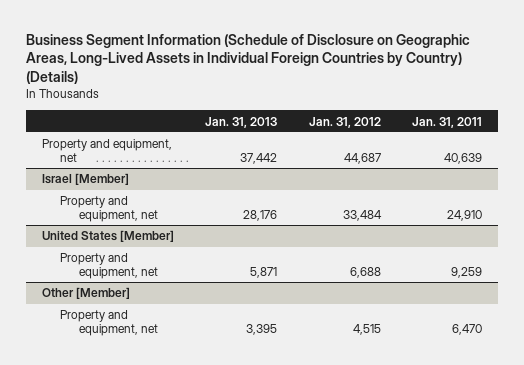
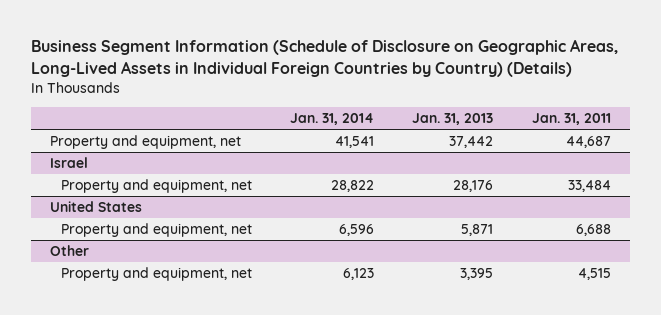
- | Jan. 31, 2013 | Jan. 31, 2012 | Jan. 31, 2011
+ | Jan. 31, 2014 | Jan. 31, 2013 | Jan. 31, 2011
- Property and equipment, net | 37,442 | 44,687 | 40,639
- Israel [Member]
- Property and equipment, net | 28,176 | 33,484 | 24,910
- United States [Member]
- Property and equipment, net | 5,871 | 6,688 | 9,259
- Other [Member]
- Property and equipment, net | 3,395 | 4,515 | 6,470
+ Property and equipment, net | 41,541 | 37,442 | 44,687
+ Israel
+ Property and equipment, net | 28,822 | 28,176 | 33,484
+ United States
+ Property and equipment, net | 6,596 | 5,871 | 6,688
+ Other
+ Property and equipment, net | 6,123 | 3,395 | 4,515

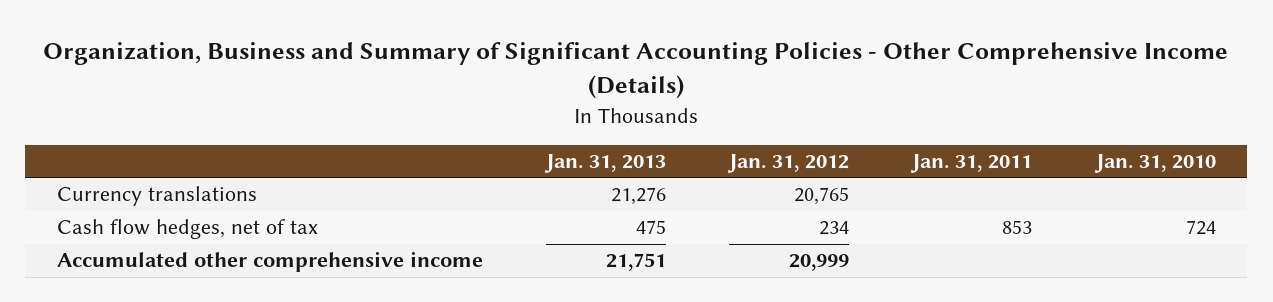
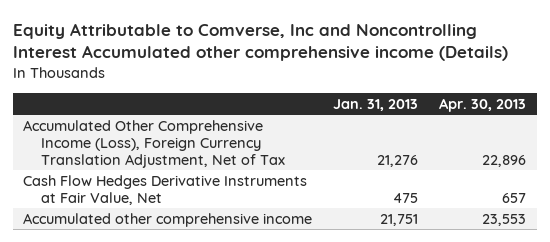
- Organization, Business and Summary of Significant Accounting Policies - Other Comprehensive Income (Details)
+ Equity Attributable to Comverse, Inc and Noncontrolling Interest Accumulated other comprehensive income (Details)
- | Jan. 31, 2013 | Jan. 31, 2012 | Jan. 31, 2011 | Jan. 31, 2010
+ | Jan. 31, 2013 | Apr. 30, 2013
- Currency translations | 21,276 | 20,765 | |
- Cash flow hedges, net of tax | 475 | 234 | 853 | 724
+ Accumulated Other Comprehensive Income (Loss), Foreign Currency Translation Adjustment, Net of Tax | 21,276 | 22,896
+ Cash Flow Hedges Derivative Instruments at Fair Value, Net | 475 | 657

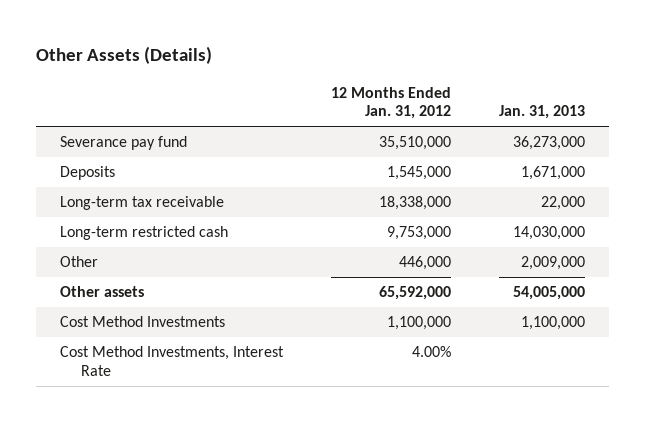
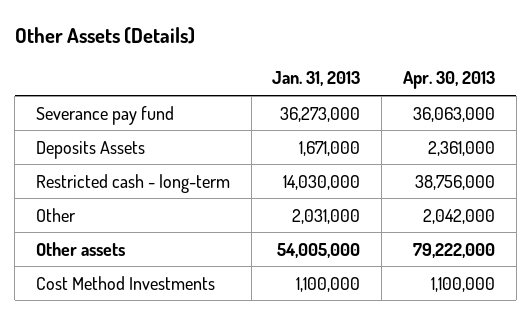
- | 12 Months Ended Jan. 31, 2012 | Jan. 31, 2013
+ | Jan. 31, 2013 | Apr. 30, 2013
- Deposits | 1,545,000 | 1,671,000
- Long-term tax receivable | 18,338,000 | 22,000
- Long-term restricted cash | 9,753,000 | 14,030,000
- Other | 446,000 | 2,009,000
+ Deposits Assets | 1,671,000 | 2,361,000
+ Restricted cash - long-term | 14,030,000 | 38,756,000
+ Other | 2,031,000 | 2,042,000
- Cost Method Investments, Interest Rate | 4.00% |

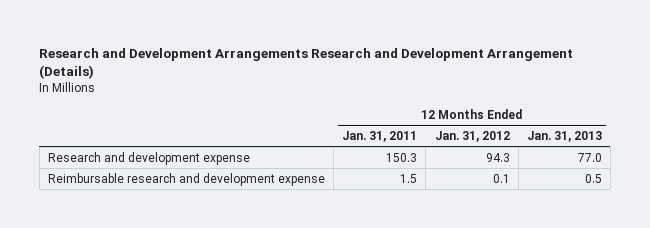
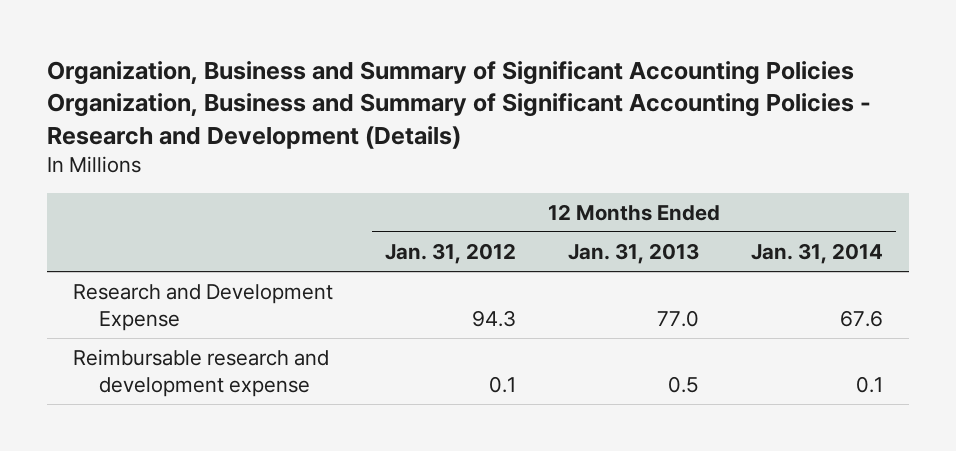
- Research and Development Arrangements Research and Development Arrangement (Details)
+ Organization, Business and Summary of Significant Accounting Policies Organization, Business and Summary of Significant Accounting Policies - Research and Development (Details)
- | 12 Months Ended Jan. 31, 2011 | 12 Months Ended Jan. 31, 2012 | 12 Months Ended Jan. 31, 2013
+ | 12 Months Ended Jan. 31, 2012 | 12 Months Ended Jan. 31, 2013 | 12 Months Ended Jan. 31, 2014
- Research and development expense | 150.3 | 94.3 | 77.0
+ Research and Development Expense | 94.3 | 77.0 | 67.6

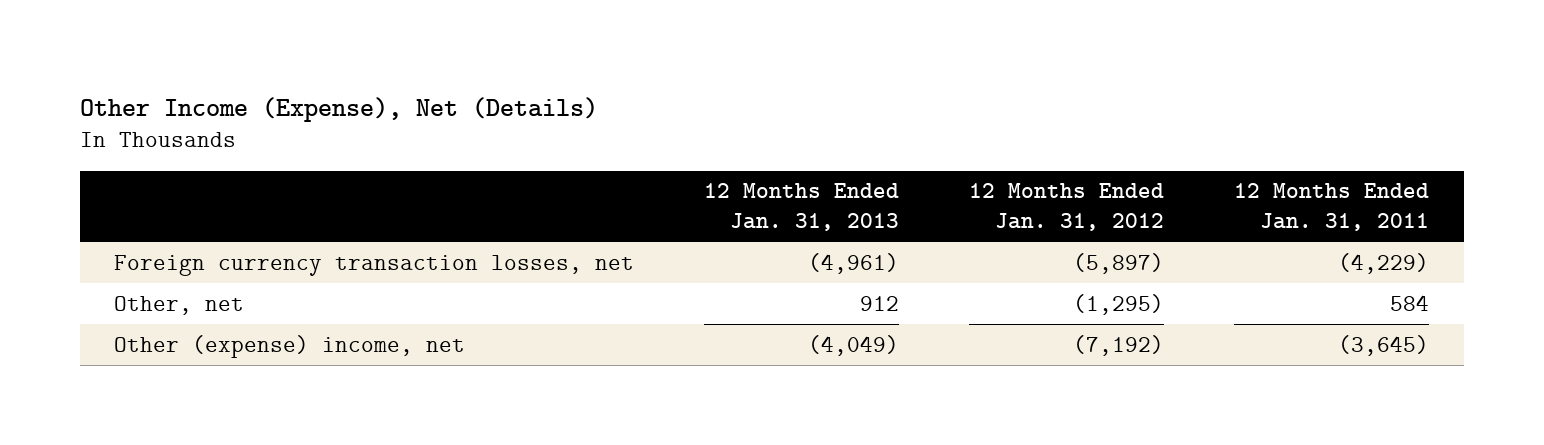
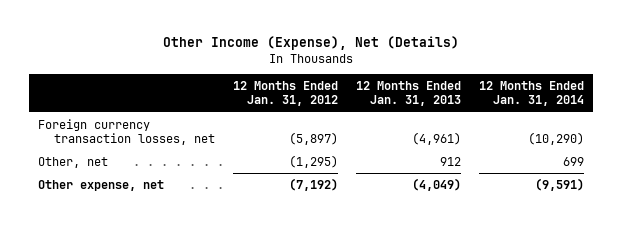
- | 12 Months Ended Jan. 31, 2013 | 12 Months Ended Jan. 31, 2012 | 12 Months Ended Jan. 31, 2011
+ | 12 Months Ended Jan. 31, 2012 | 12 Months Ended Jan. 31, 2013 | 12 Months Ended Jan. 31, 2014
- Other (expense) income, net | (4,049) | (7,192) | (3,645)
+ Other expense, net | (7,192) | (4,049) | (9,591)

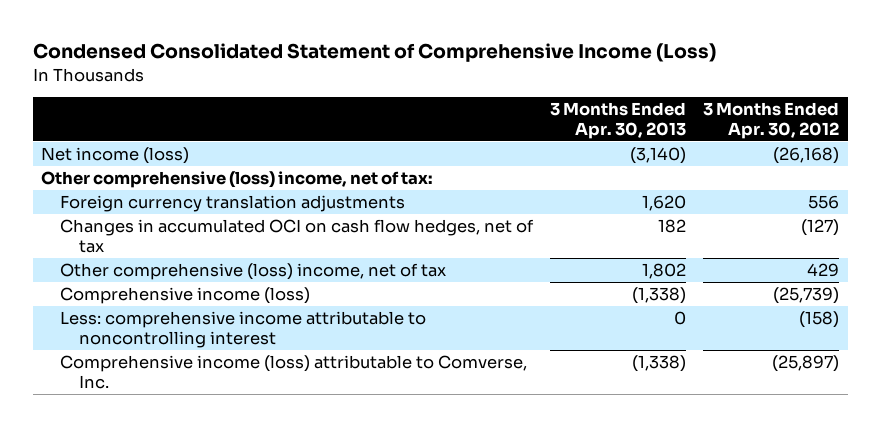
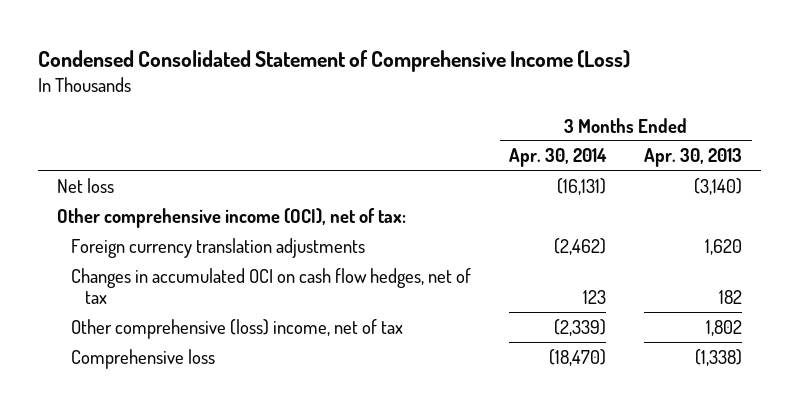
- | 3 Months Ended Apr. 30, 2013 | 3 Months Ended Apr. 30, 2012
+ | 3 Months Ended Apr. 30, 2014 | 3 Months Ended Apr. 30, 2013
- Net income (loss) | (3,140) | (26,168)
- Other comprehensive (loss) income, net of tax:
+ Net loss | (16,131) | (3,140)
+ Other comprehensive income (OCI), net of tax:
- Comprehensive income (loss) | (1,338) | (25,739)
- Less: comprehensive income attributable to noncontrolling interest | 0 | (158)
- Comprehensive income (loss) attributable to Comverse, Inc. | (1,338) | (25,897)
+ Comprehensive loss | (18,470) | (1,338)

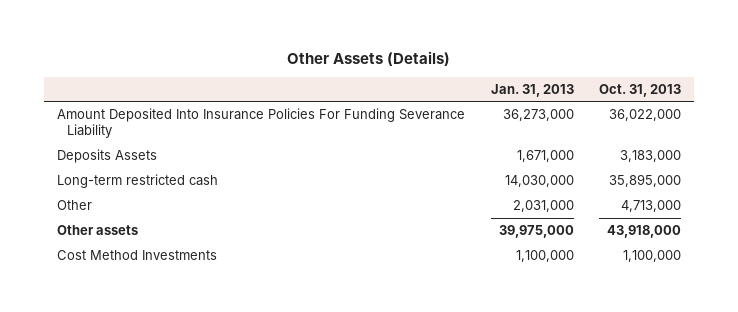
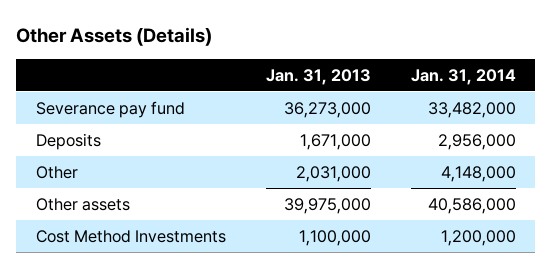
- | Jan. 31, 2013 | Oct. 31, 2013
+ | Jan. 31, 2013 | Jan. 31, 2014
- Amount Deposited Into Insurance Policies For Funding Severance Liability | 36,273,000 | 36,022,000
- Deposits Assets | 1,671,000 | 3,183,000
- Long-term restricted cash | 14,030,000 | 35,895,000
+ Severance pay fund | 36,273,000 | 33,482,000
+ Deposits | 1,671,000 | 2,956,000

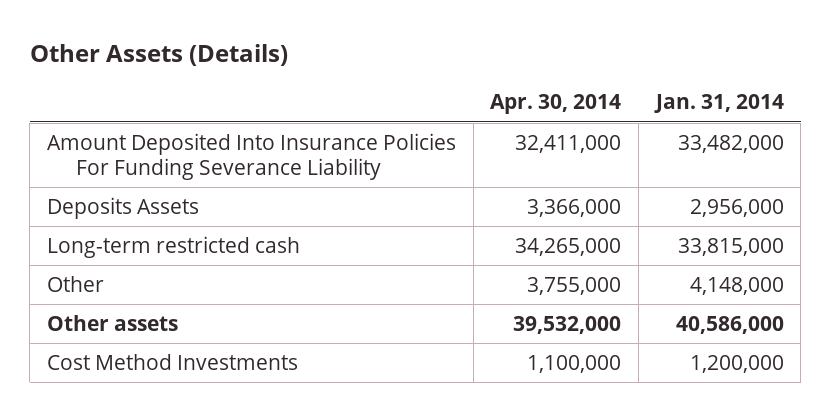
- | Jan. 31, 2013 | Jan. 31, 2014
+ | Apr. 30, 2014 | Jan. 31, 2014
- Severance pay fund | 36,273,000 | 33,482,000
- Deposits | 1,671,000 | 2,956,000
+ Amount Deposited Into Insurance Policies For Funding Severance Liability | 32,411,000 | 33,482,000
+ Deposits Assets | 3,366,000 | 2,956,000
+ Long-term restricted cash | 34,265,000 | 33,815,000

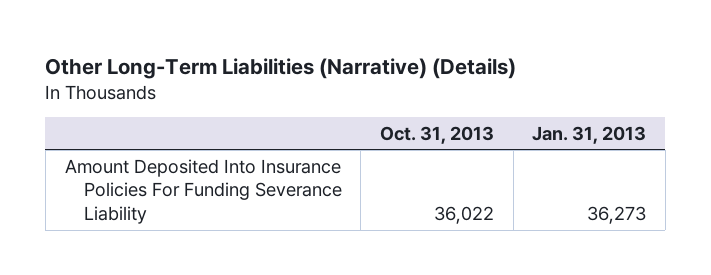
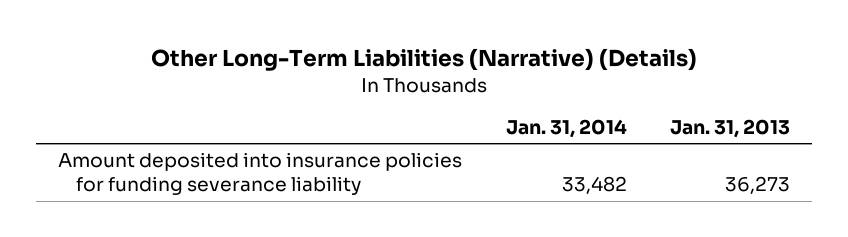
- | Oct. 31, 2013 | Jan. 31, 2013
+ | Jan. 31, 2014 | Jan. 31, 2013
- Amount Deposited Into Insurance Policies For Funding Severance Liability | 36,022 | 36,273
+ Amount deposited into insurance policies for funding severance liability | 33,482 | 36,273

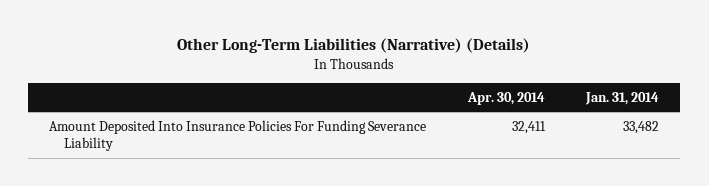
- | Jan. 31, 2014 | Jan. 31, 2013
+ | Apr. 30, 2014 | Jan. 31, 2014
- Amount deposited into insurance policies for funding severance liability | 33,482 | 36,273
+ Amount Deposited Into Insurance Policies For Funding Severance Liability | 32,411 | 33,482

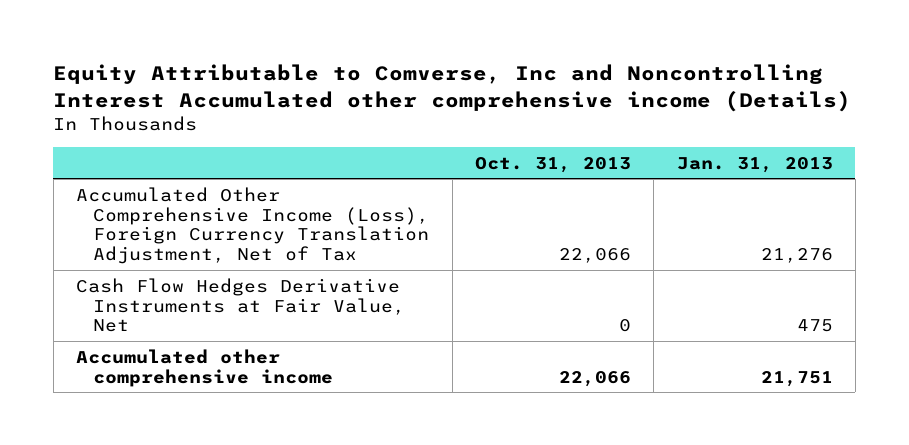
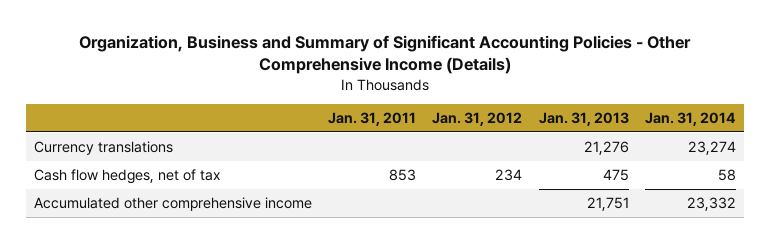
- Equity Attributable to Comverse, Inc and Noncontrolling Interest Accumulated other comprehensive income (Details)
+ Organization, Business and Summary of Significant Accounting Policies - Other Comprehensive Income (Details)
- | Oct. 31, 2013 | Jan. 31, 2013
+ | Jan. 31, 2011 | Jan. 31, 2012 | Jan. 31, 2013 | Jan. 31, 2014
- Accumulated Other Comprehensive Income (Loss), Foreign Currency Translation Adjustment, Net of Tax | 22,066 | 21,276
- Cash Flow Hedges Derivative Instruments at Fair Value, Net | 0 | 475
+ Currency translations | | | 21,276 | 23,274
+ Cash flow hedges, net of tax | 853 | 234 | 475 | 58

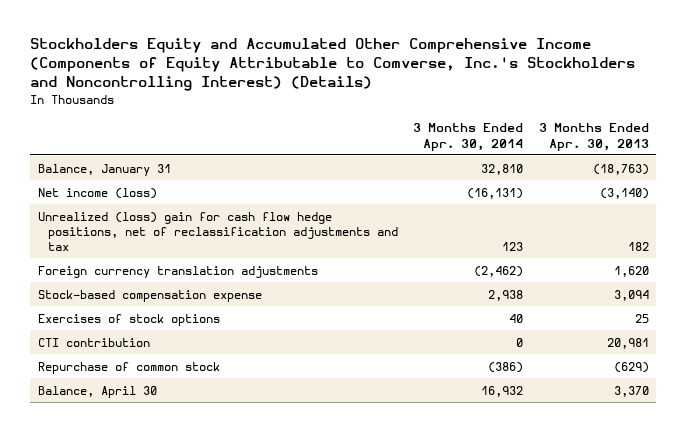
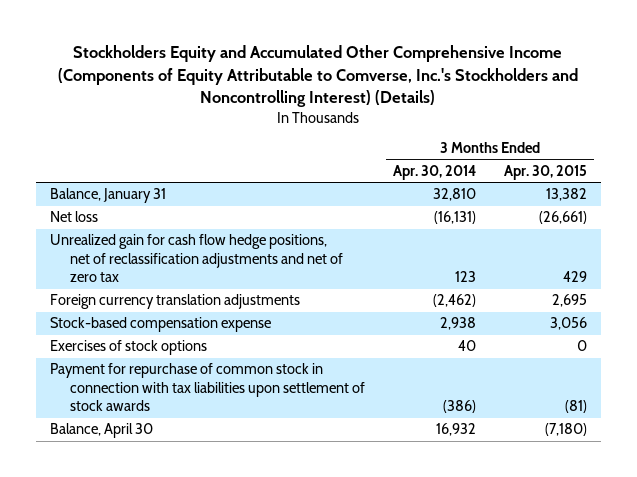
- | 3 Months Ended Apr. 30, 2014 | 3 Months Ended Apr. 30, 2013
+ | 3 Months Ended Apr. 30, 2014 | 3 Months Ended Apr. 30, 2015
- Net income (loss) | (16,131) | (3,140)
- Unrealized (loss) gain for cash flow hedge positions, net of reclassification adjustments and tax | 123 | 182
+ Net loss | (16,131) | (26,661)
+ Unrealized gain for cash flow hedge positions, net of reclassification adjustments and net of zero tax | 123 | 429
- CTI contribution | 0 | 20,981
- Repurchase of common stock | (386) | (629)
+ Payment for repurchase of common stock in connection with tax liabilities upon settlement of stock awards | (386) | (81)

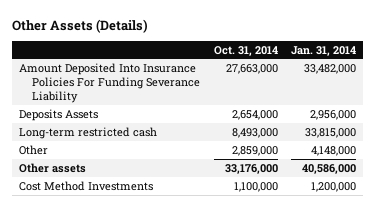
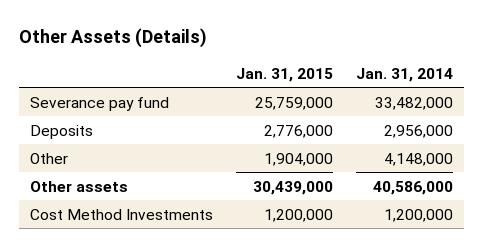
- | Oct. 31, 2014 | Jan. 31, 2014
+ | Jan. 31, 2015 | Jan. 31, 2014
- Amount Deposited Into Insurance Policies For Funding Severance Liability | 27,663,000 | 33,482,000
- Deposits Assets | 2,654,000 | 2,956,000
- Long-term restricted cash | 8,493,000 | 33,815,000
+ Severance pay fund | 25,759,000 | 33,482,000
+ Deposits | 2,776,000 | 2,956,000

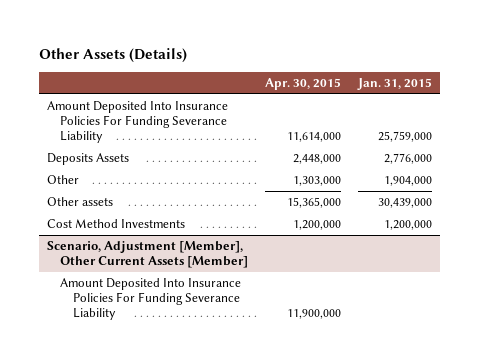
- | Jan. 31, 2015 | Jan. 31, 2014
+ | Apr. 30, 2015 | Jan. 31, 2015
- Severance pay fund | 25,759,000 | 33,482,000
- Deposits | 2,776,000 | 2,956,000
+ Amount Deposited Into Insurance Policies For Funding Severance Liability | 11,614,000 | 25,759,000
+ Deposits Assets | 2,448,000 | 2,776,000
+ Scenario, Adjustment [Member], Other Current Assets [Member]
+ Amount Deposited Into Insurance Policies For Funding Severance Liability | 11,900,000 |

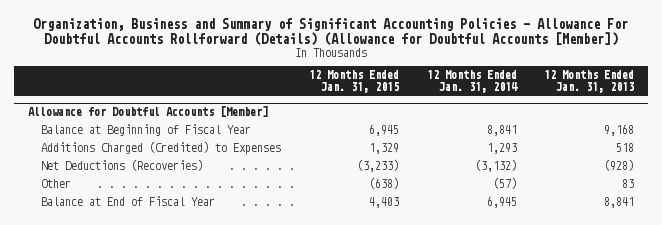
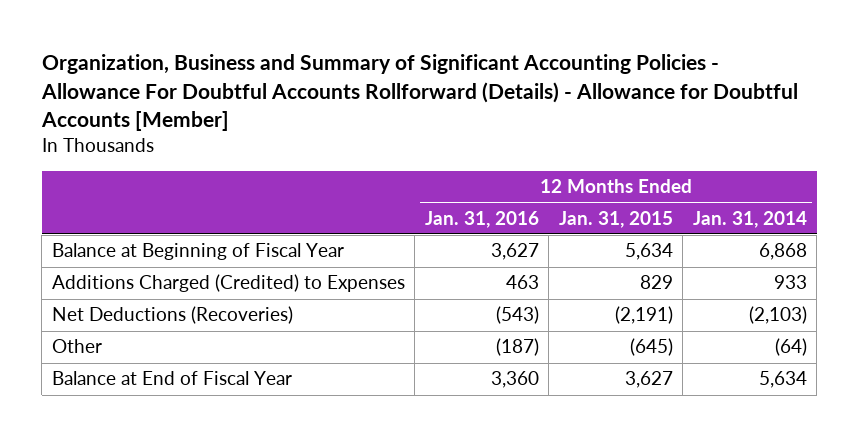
- Organization, Business and Summary of Significant Accounting Policies - Allowance For Doubtful Accounts Rollforward (Details) (Allowance for Doubtful Accounts [Member])
+ Organization, Business and Summary of Significant Accounting Policies - Allowance For Doubtful Accounts Rollforward (Details) - Allowance for Doubtful Accounts [Member]
- | 12 Months Ended Jan. 31, 2015 | 12 Months Ended Jan. 31, 2014 | 12 Months Ended Jan. 31, 2013
+ | 12 Months Ended Jan. 31, 2016 | 12 Months Ended Jan. 31, 2015 | 12 Months Ended Jan. 31, 2014
- Allowance for Doubtful Accounts [Member]
- Balance at Beginning of Fiscal Year | 6,945 | 8,841 | 9,168
- Additions Charged (Credited) to Expenses | 1,329 | 1,293 | 518
- Net Deductions (Recoveries) | (3,233) | (3,132) | (928)
- Other | (638) | (57) | 83
- Balance at End of Fiscal Year | 4,403 | 6,945 | 8,841
+ Balance at Beginning of Fiscal Year | 3,627 | 5,634 | 6,868
+ Additions Charged (Credited) to Expenses | 463 | 829 | 933
+ Net Deductions (Recoveries) | (543) | (2,191) | (2,103)
+ Other | (187) | (645) | (64)
+ Balance at End of Fiscal Year | 3,360 | 3,627 | 5,634

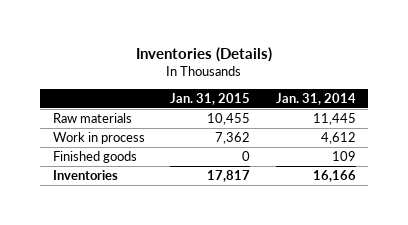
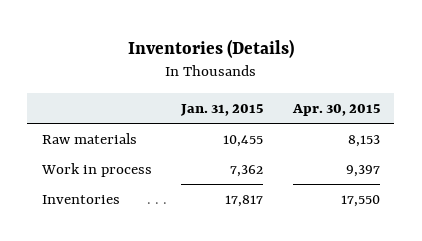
- | Jan. 31, 2015 | Jan. 31, 2014
+ | Jan. 31, 2015 | Apr. 30, 2015
- Finished goods | 0 | 109

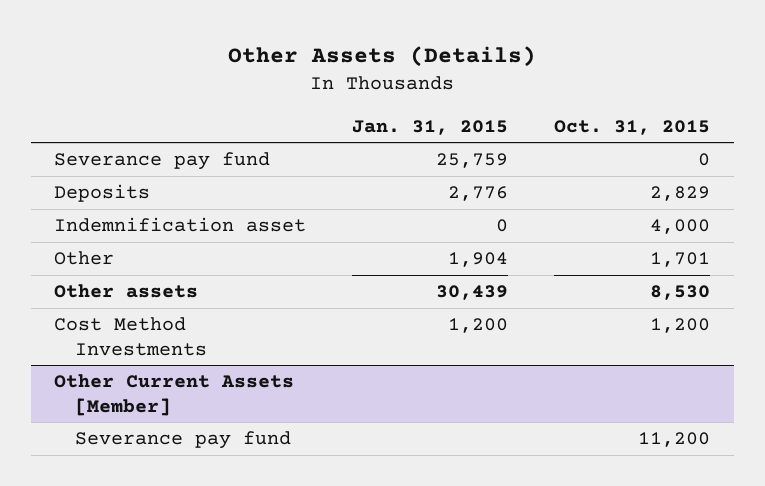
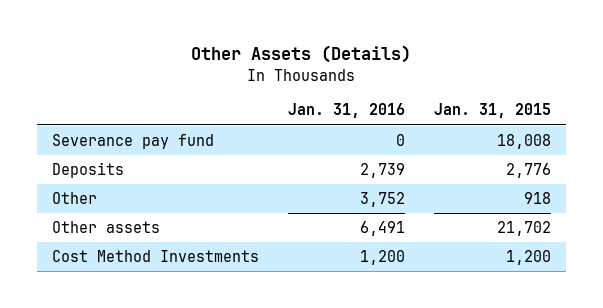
- | Jan. 31, 2015 | Oct. 31, 2015
+ | Jan. 31, 2016 | Jan. 31, 2015
- Severance pay fund | 25,759 | 0
+ Severance pay fund | 0 | 18,008
- Indemnification asset | 0 | 4,000
- Other | 1,904 | 1,701
- Other assets | 30,439 | 8,530
+ Other | 3,752 | 918
+ Other assets | 6,491 | 21,702
- Other Current Assets [Member]
- Severance pay fund | | 11,200

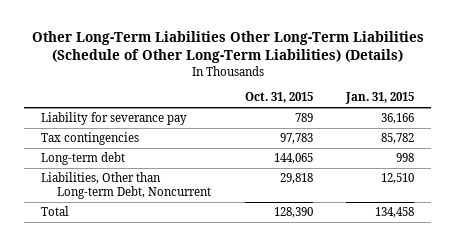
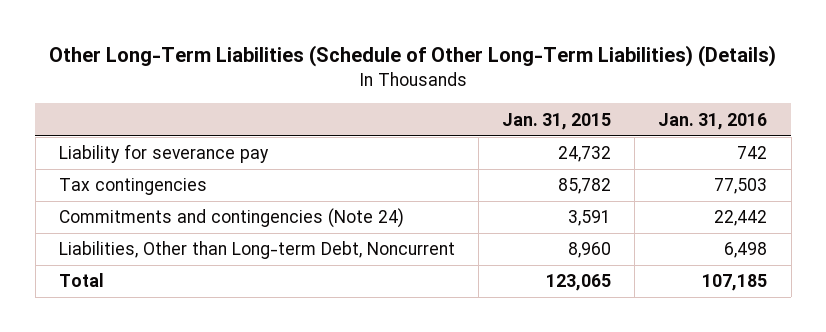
- Other Long-Term Liabilities Other Long-Term Liabilities (Schedule of Other Long-Term Liabilities) (Details)
+ Other Long-Term Liabilities (Schedule of Other Long-Term Liabilities) (Details)
- | Oct. 31, 2015 | Jan. 31, 2015
+ | Jan. 31, 2015 | Jan. 31, 2016
- Liability for severance pay | 789 | 36,166
+ Liability for severance pay | 24,732 | 742
- Long-term debt | 144,065 | 998
- Liabilities, Other than Long-term Debt, Noncurrent | 29,818 | 12,510
- Total | 128,390 | 134,458
+ Commitments and contingencies (Note 24) | 3,591 | 22,442
+ Liabilities, Other than Long-term Debt, Noncurrent | 8,960 | 6,498
+ Total | 123,065 | 107,185

